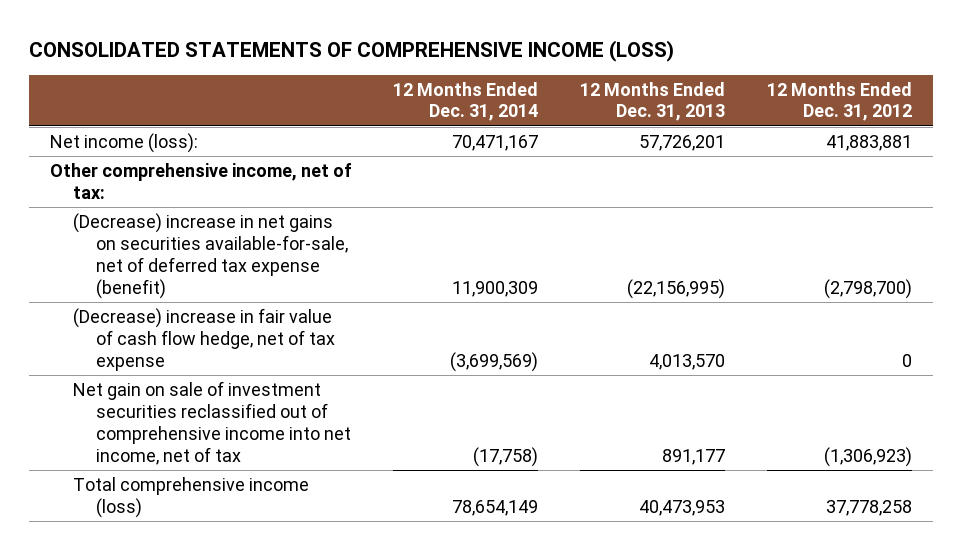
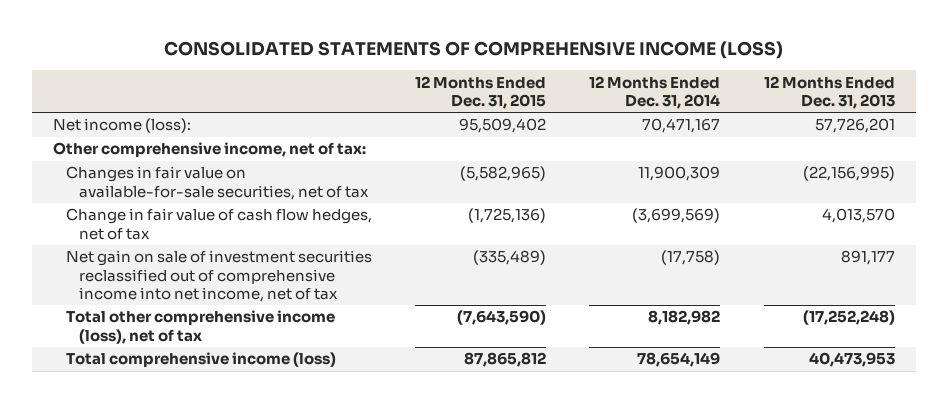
- | 12 Months Ended Dec. 31, 2014 | 12 Months Ended Dec. 31, 2013 | 12 Months Ended Dec. 31, 2012
+ | 12 Months Ended Dec. 31, 2015 | 12 Months Ended Dec. 31, 2014 | 12 Months Ended Dec. 31, 2013
- (Decrease) increase in net gains on securities available-for-sale, net of deferred tax expense (benefit) | 11,900,309 | (22,156,995) | (2,798,700)
- (Decrease) increase in fair value of cash flow hedge, net of tax expense | (3,699,569) | 4,013,570 | 0
+ Changes in fair value on available-for-sale securities, net of tax | (5,582,965) | 11,900,309 | (22,156,995)
+ Change in fair value of cash flow hedges, net of tax | (1,725,136) | (3,699,569) | 4,013,570
+ Total other comprehensive income (loss), net of tax | (7,643,590) | 8,182,982 | (17,252,248)

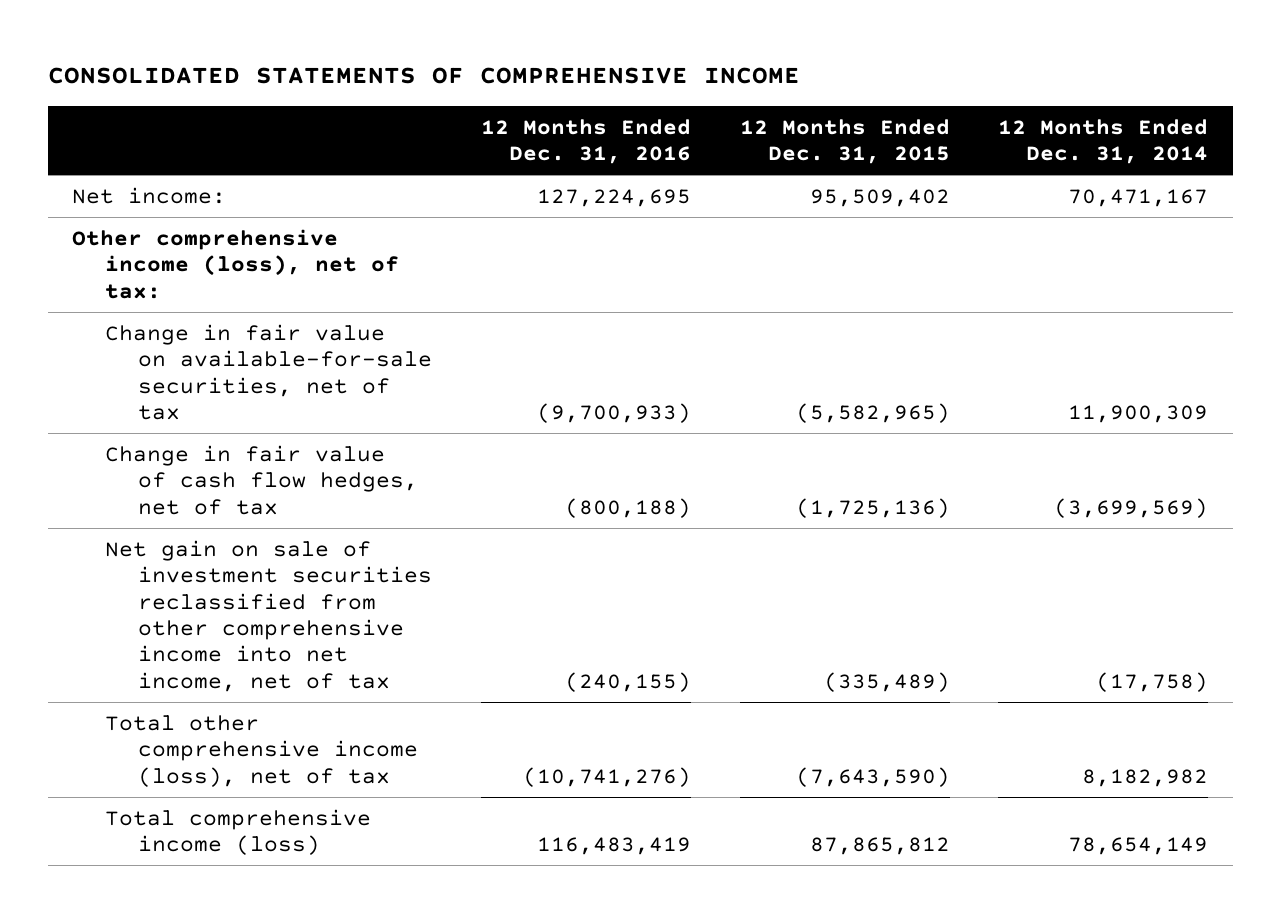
- CONSOLIDATED STATEMENTS OF COMPREHENSIVE INCOME (LOSS)
+ CONSOLIDATED STATEMENTS OF COMPREHENSIVE INCOME
- | 12 Months Ended Dec. 31, 2015 | 12 Months Ended Dec. 31, 2014 | 12 Months Ended Dec. 31, 2013
+ | 12 Months Ended Dec. 31, 2016 | 12 Months Ended Dec. 31, 2015 | 12 Months Ended Dec. 31, 2014
- Net income (loss): | 95,509,402 | 70,471,167 | 57,726,201
- Other comprehensive income, net of tax:
- Changes in fair value on available-for-sale securities, net of tax | (5,582,965) | 11,900,309 | (22,156,995)
+ Net income: | 127,224,695 | 95,509,402 | 70,471,167
+ Other comprehensive income (loss), net of tax:
+ Change in fair value on available-for-sale securities, net of tax | (9,700,933) | (5,582,965) | 11,900,309
- Net gain on sale of investment securities reclassified out of comprehensive income into net income, net of tax | (335,489) | (17,758) | 891,177
+ Net gain on sale of investment securities reclassified from other comprehensive income into net income, net of tax | (240,155) | (335,489) | (17,758)

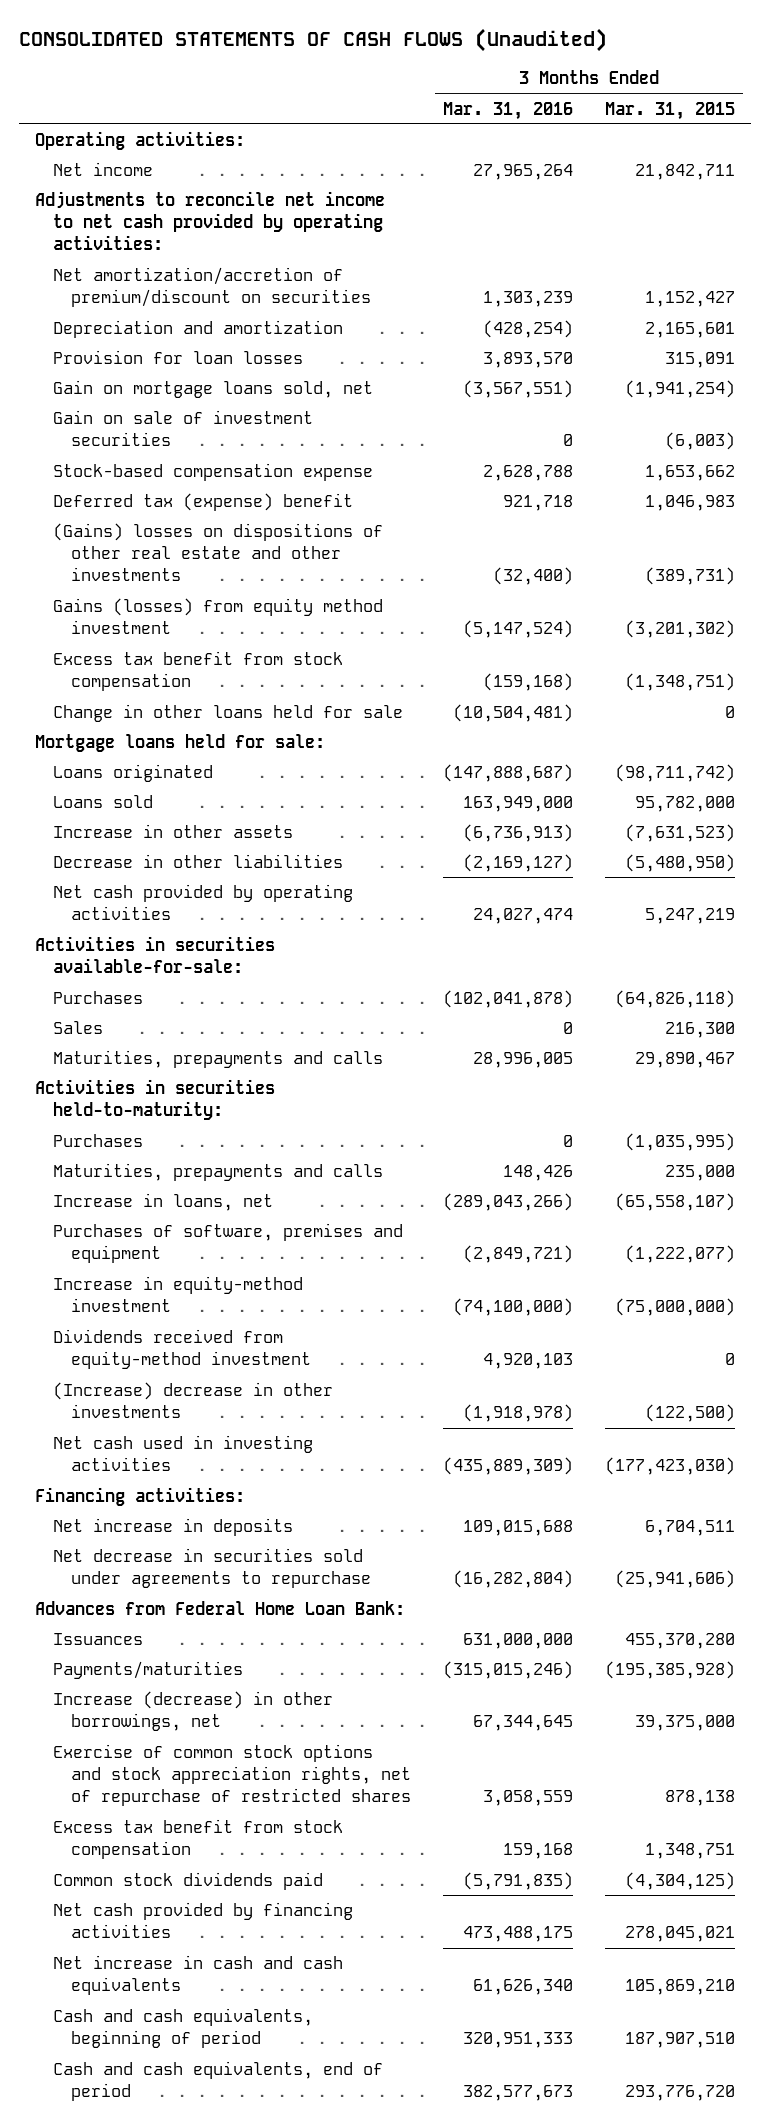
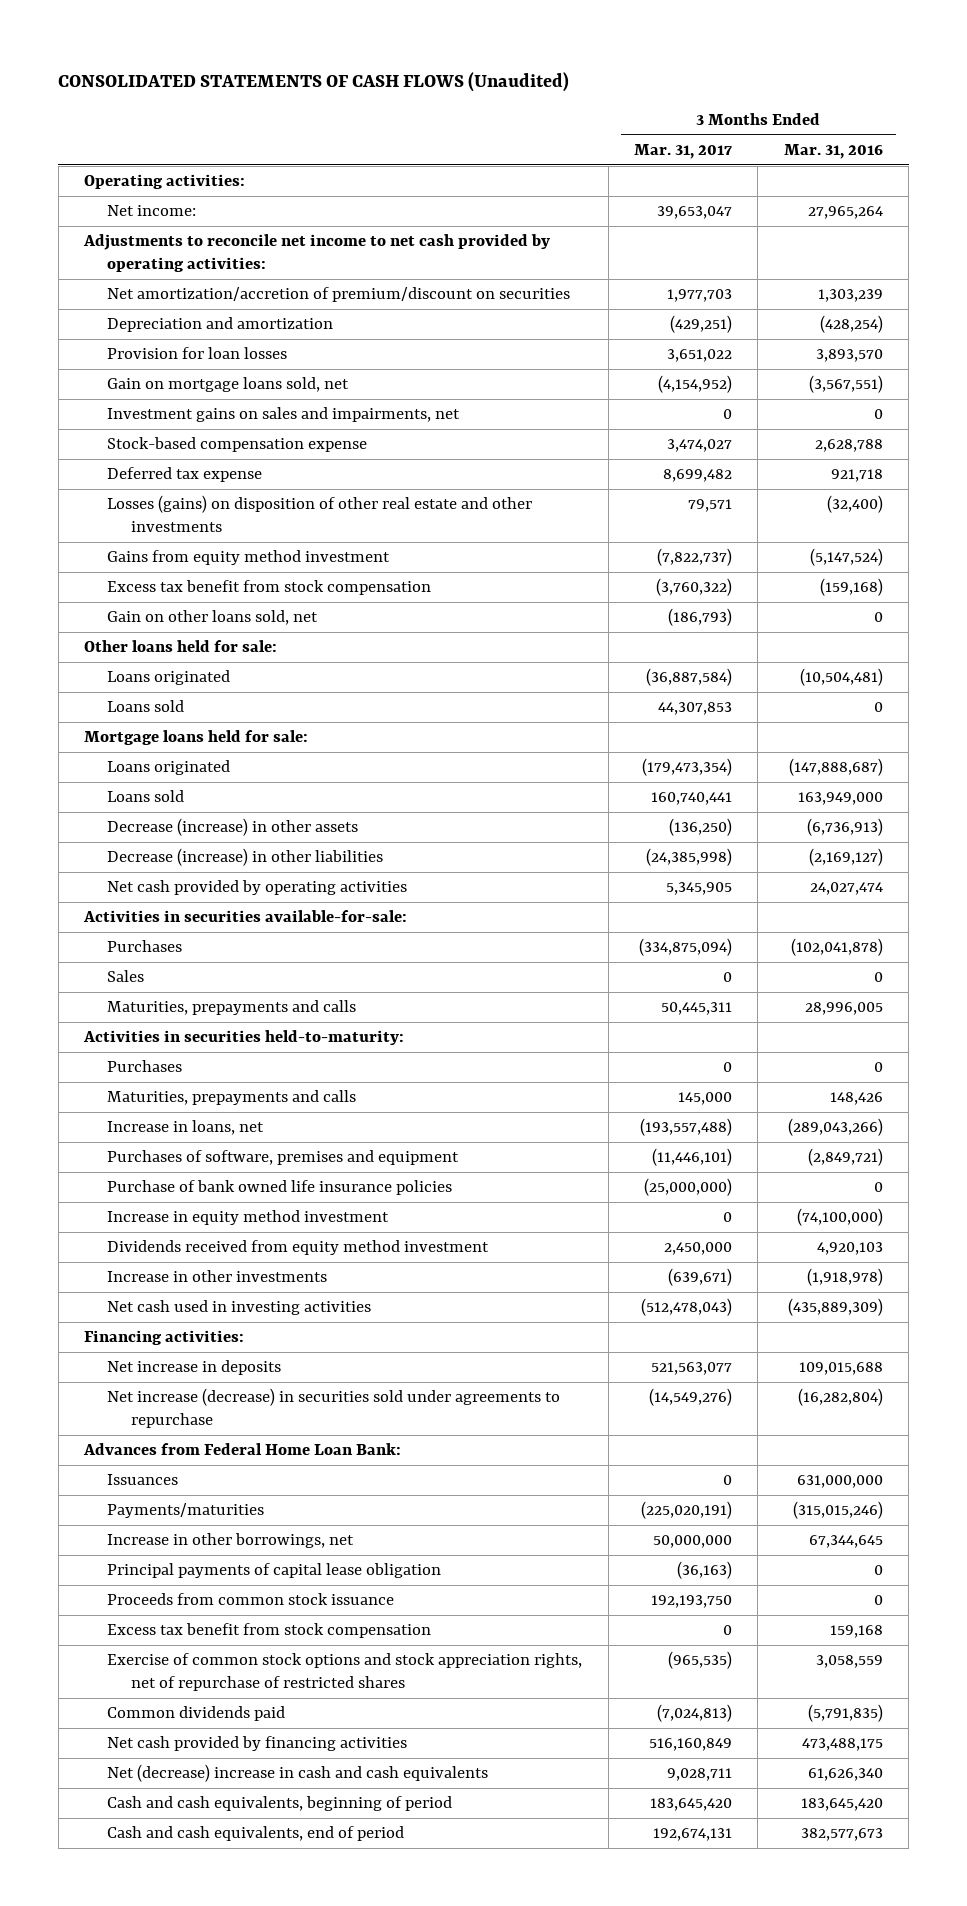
- | 3 Months Ended Mar. 31, 2016 | 3 Months Ended Mar. 31, 2015
+ | 3 Months Ended Mar. 31, 2017 | 3 Months Ended Mar. 31, 2016
- Net income | 27,965,264 | 21,842,711
+ Net income: | 39,653,047 | 27,965,264
- Gain on sale of investment securities | 0 | (6,003)
+ Investment gains on sales and impairments, net | 0 | 0
- Deferred tax (expense) benefit | 921,718 | 1,046,983
- (Gains) losses on dispositions of other real estate and other investments | (32,400) | (389,731)
- Gains (losses) from equity method investment | (5,147,524) | (3,201,302)
+ Deferred tax expense | 8,699,482 | 921,718
+ Losses (gains) on disposition of other real estate and other investments | 79,571 | (32,400)
+ Gains from equity method investment | (7,822,737) | (5,147,524)
- Change in other loans held for sale | (10,504,481) | 0
+ Gain on other loans sold, net | (186,793) | 0
+ Other loans held for sale:
+ Loans originated | (36,887,584) | (10,504,481)
+ Loans sold | 44,307,853 | 0
- Increase in other assets | (6,736,913) | (7,631,523)
- Decrease in other liabilities | (2,169,127) | (5,480,950)
+ Decrease (increase) in other assets | (136,250) | (6,736,913)
+ Decrease (increase) in other liabilities | (24,385,998) | (2,169,127)
- Increase in equity-method investment | (74,100,000) | (75,000,000)
- Dividends received from equity-method investment | 4,920,103 | 0
- (Increase) decrease in other investments | (1,918,978) | (122,500)
+ Purchase of bank owned life insurance policies | (25,000,000) | 0
+ Increase in equity method investment | 0 | (74,100,000)
+ Dividends received from equity method investment | 2,450,000 | 4,920,103
+ Increase in other investments | (639,671) | (1,918,978)
- Net decrease in securities sold under agreements to repurchase | (16,282,804) | (25,941,606)
+ Net increase (decrease) in securities sold under agreements to repurchase | (14,549,276) | (16,282,804)
- Increase (decrease) in other borrowings, net | 67,344,645 | 39,375,000
+ Increase in other borrowings, net | 50,000,000 | 67,344,645
+ Principal payments of capital lease obligation | (36,163) | 0
+ Proceeds from common stock issuance | 192,193,750 | 0
- Common stock dividends paid | (5,791,835) | (4,304,125)
moved down: Exercise of common stock options and stock appreciation rights, net of repurchase of restricted shares | (965,535) | 3,058,559
+ Common dividends paid | (7,024,813) | (5,791,835)
- Net increase in cash and cash equivalents | 61,626,340 | 105,869,210
- Cash and cash equivalents, beginning of period | 320,951,333 | 187,907,510
+ Net (decrease) increase in cash and cash equivalents | 9,028,711 | 61,626,340
+ Cash and cash equivalents, beginning of period | 183,645,420 | 183,645,420

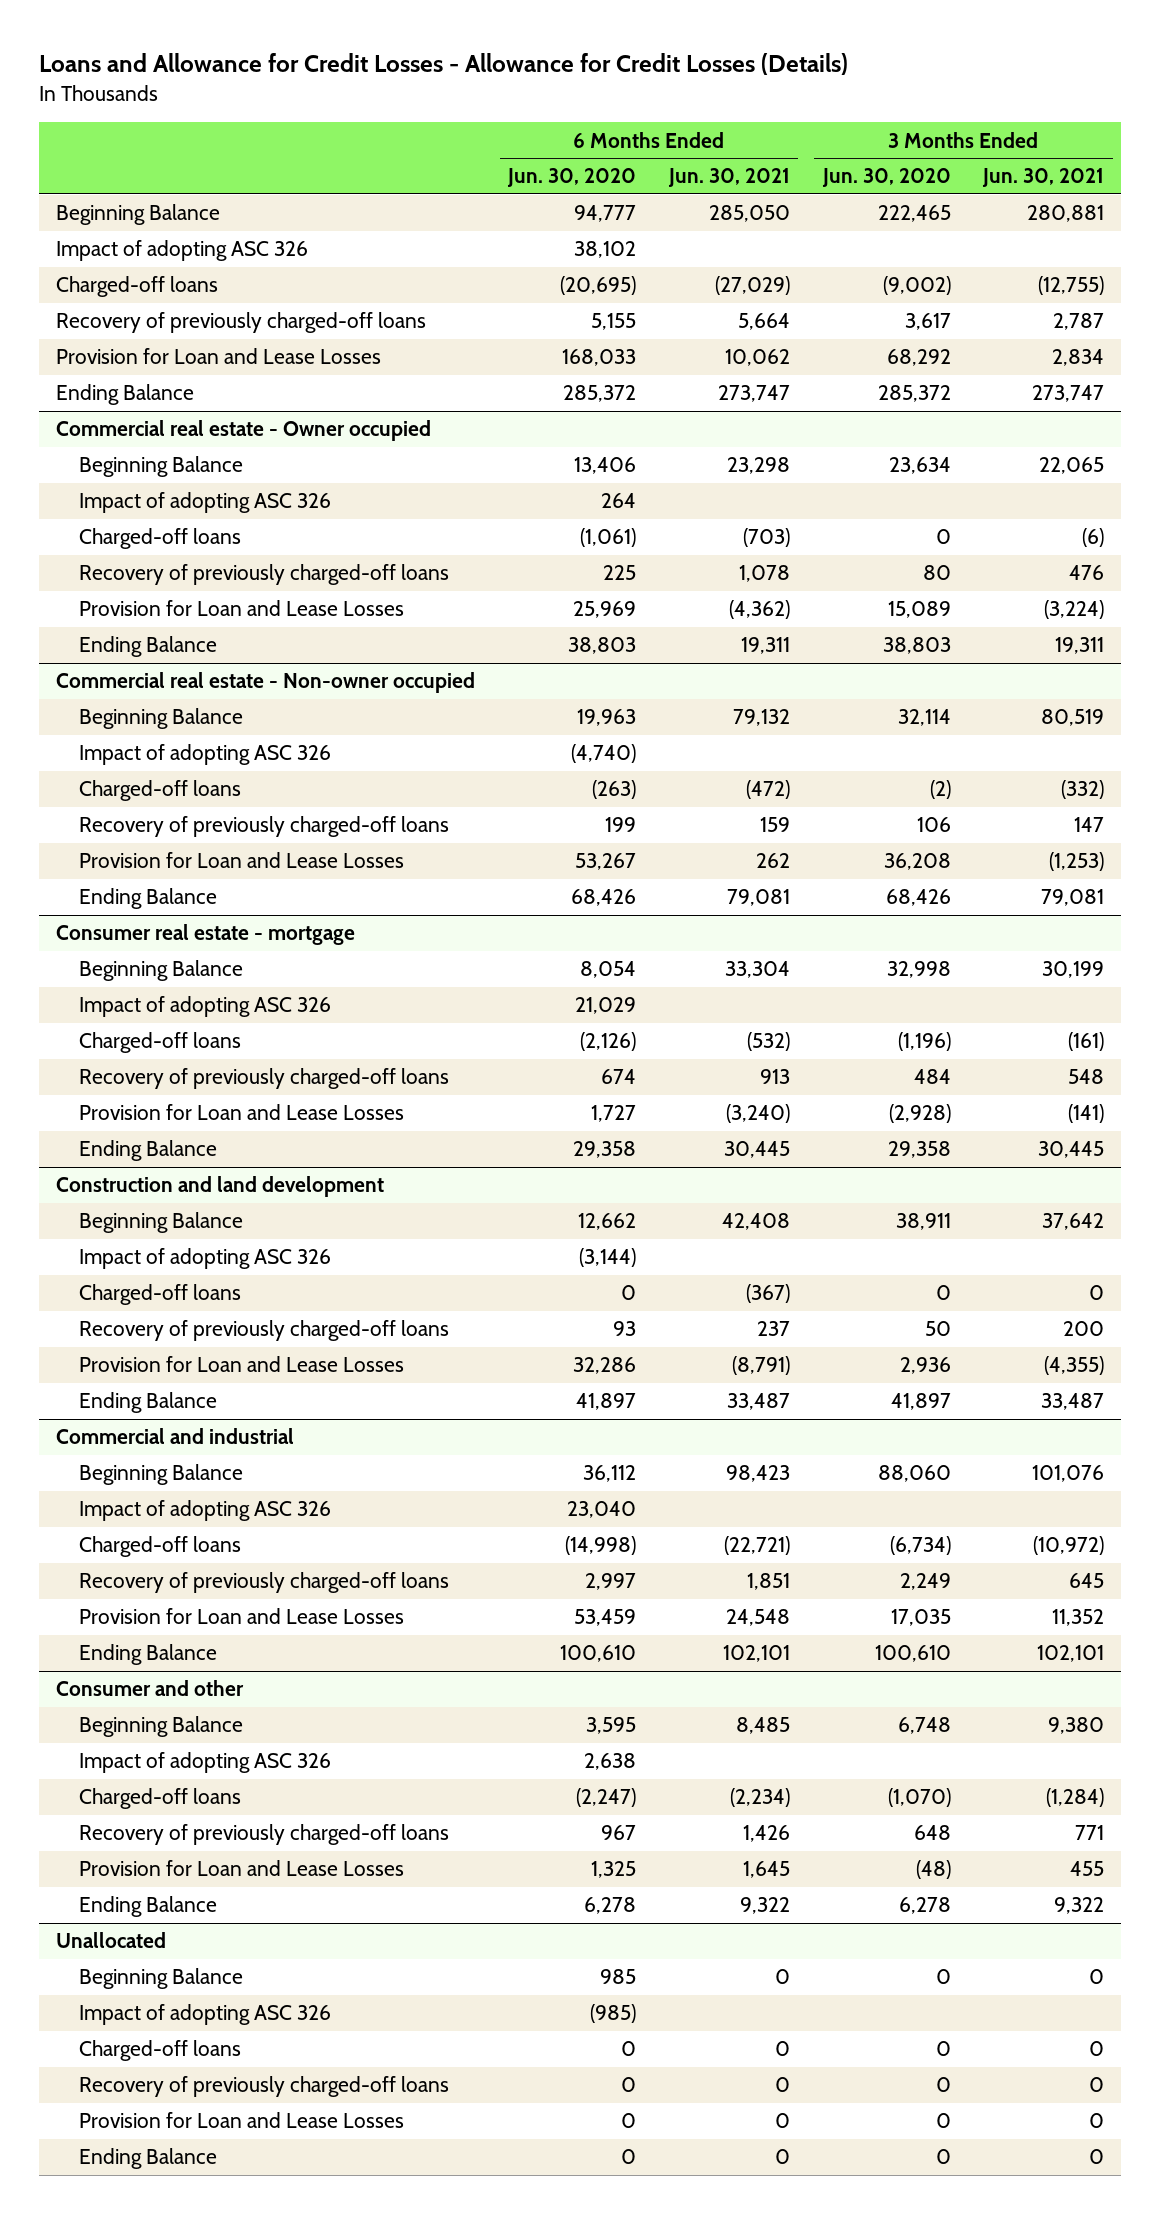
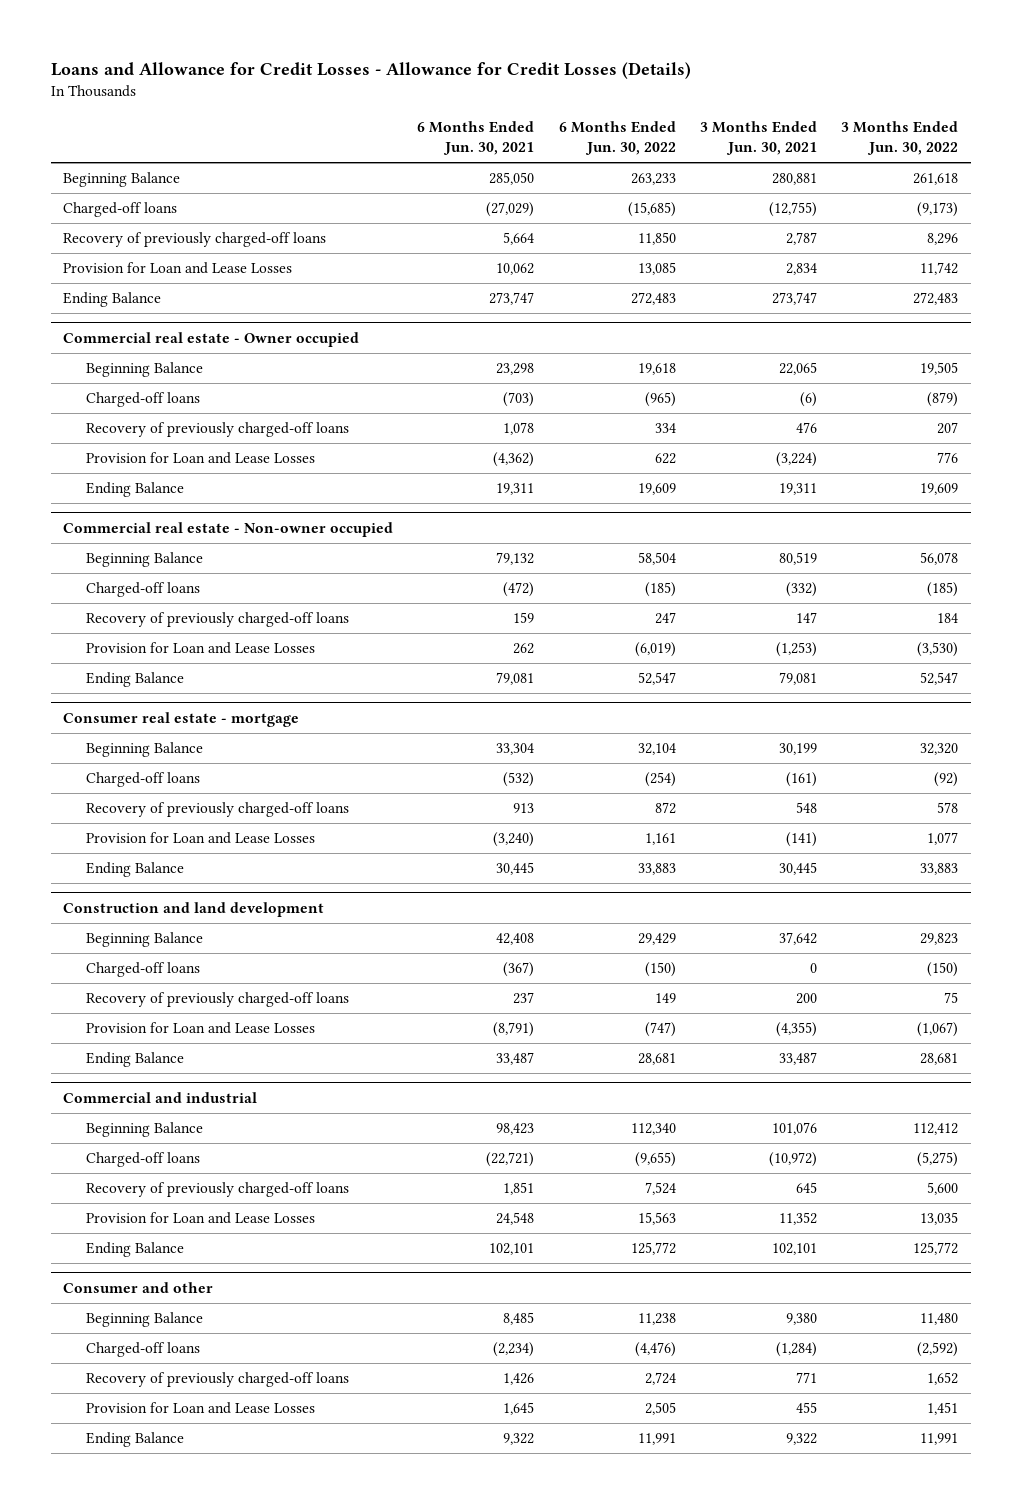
- | 6 Months Ended Jun. 30, 2020 | 6 Months Ended Jun. 30, 2021 | 3 Months Ended Jun. 30, 2020 | 3 Months Ended Jun. 30, 2021
+ | 6 Months Ended Jun. 30, 2021 | 6 Months Ended Jun. 30, 2022 | 3 Months Ended Jun. 30, 2021 | 3 Months Ended Jun. 30, 2022
- Impact of adopting ASC 326 | 38,102 | | |
@ Commercial real estate - Owner occupied
- Impact of adopting ASC 326 | 264 | | |
@ Commercial real estate - Non-owner occupied
- Impact of adopting ASC 326 | (4,740) | | |
@ Consumer real estate - mortgage
- Impact of adopting ASC 326 | 21,029 | | |
@ Construction and land development
- Impact of adopting ASC 326 | (3,144) | | |
@ Commercial and industrial
- Impact of adopting ASC 326 | 23,040 | | |
@ Consumer and other
- Impact of adopting ASC 326 | 2,638 | | |
- Unallocated
- Beginning Balance | 985 | 0 | 0 | 0
- Impact of adopting ASC 326 | (985) | | |
- Charged-off loans | 0 | 0 | 0 | 0
- Recovery of previously charged-off loans | 0 | 0 | 0 | 0
- Provision for Loan and Lease Losses | 0 | 0 | 0 | 0
- Ending Balance | 0 | 0 | 0 | 0

